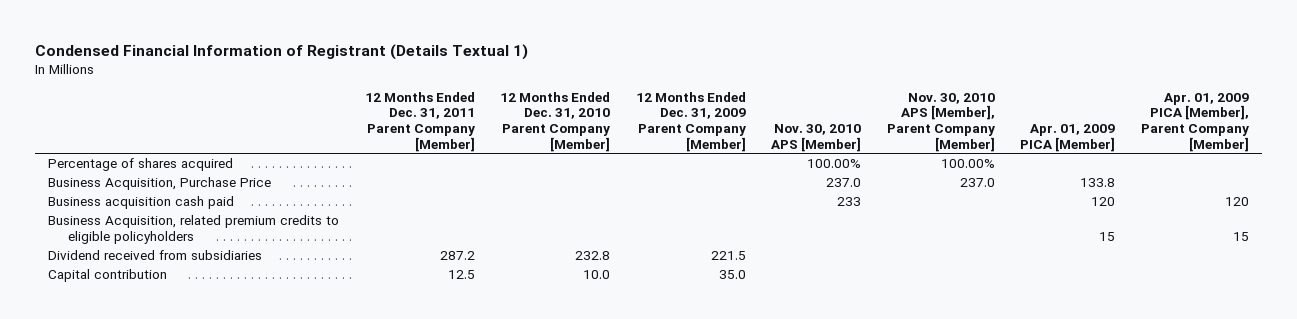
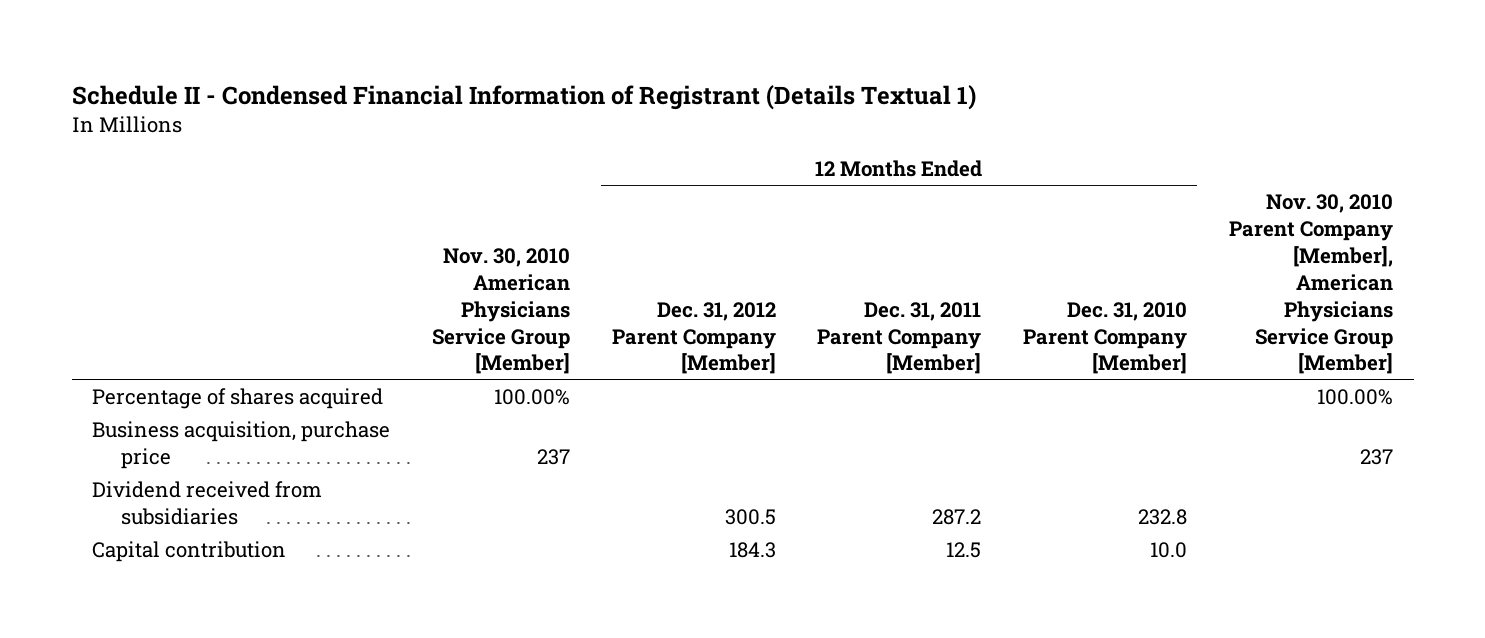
- Condensed Financial Information of Registrant (Details Textual 1)
+ Schedule II - Condensed Financial Information of Registrant (Details Textual 1)
- | 12 Months Ended Dec. 31, 2011 Parent Company [Member] | 12 Months Ended Dec. 31, 2010 Parent Company [Member] | 12 Months Ended Dec. 31, 2009 Parent Company [Member] | Nov. 30, 2010 APS [Member] | Nov. 30, 2010 APS [Member], Parent Company [Member] | Apr. 01, 2009 PICA [Member] | Apr. 01, 2009 PICA [Member], Parent Company [Member]
+ | Nov. 30, 2010 American Physicians Service Group [Member] | 12 Months Ended Dec. 31, 2012 Parent Company [Member] | 12 Months Ended Dec. 31, 2011 Parent Company [Member] | 12 Months Ended Dec. 31, 2010 Parent Company [Member] | Nov. 30, 2010 Parent Company [Member], American Physicians Service Group [Member]
- Business Acquisition, Purchase Price | | | | 237.0 | 237.0 | 133.8 |
- Business acquisition cash paid | | | | 233 | | 120 | 120
- Business Acquisition, related premium credits to eligible policyholders | | | | | | 15 | 15
+ Business acquisition, purchase price | 237 | | | | 237

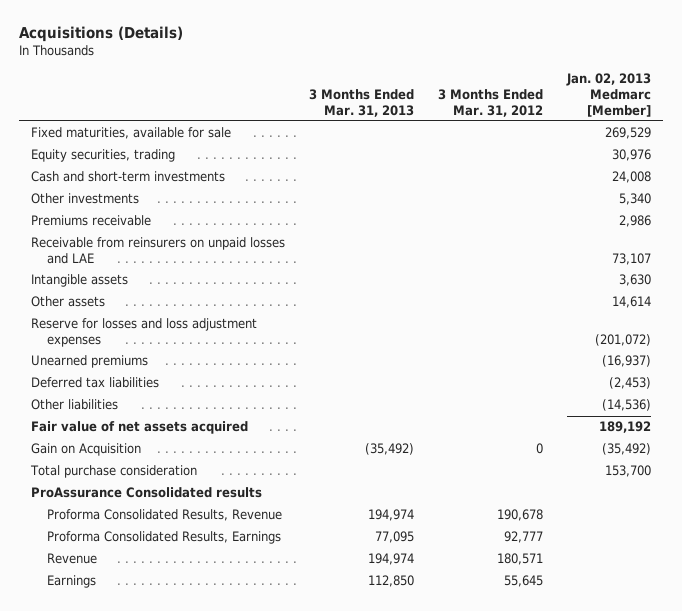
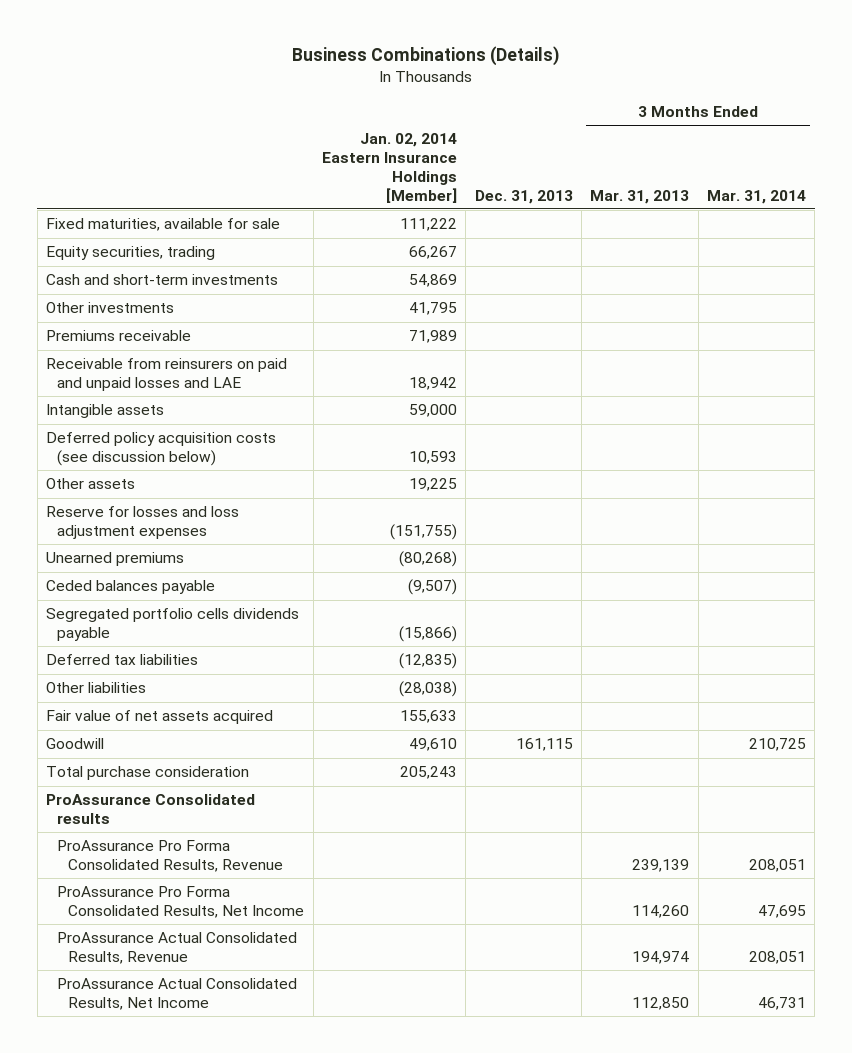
- Acquisitions (Details)
+ Business Combinations (Details)
- | 3 Months Ended Mar. 31, 2013 | 3 Months Ended Mar. 31, 2012 | Jan. 02, 2013 Medmarc [Member]
+ | Jan. 02, 2014 Eastern Insurance Holdings [Member] | Dec. 31, 2013 | 3 Months Ended Mar. 31, 2013 | 3 Months Ended Mar. 31, 2014
- Receivable from reinsurers on unpaid losses and LAE | | | 73,107
+ Receivable from reinsurers on paid and unpaid losses and LAE | 18,942 | | |
+ Deferred policy acquisition costs (see discussion below) | 10,593 | | |
+ Ceded balances payable | (9,507) | | |
+ Segregated portfolio cells dividends payable | (15,866) | | |
- Gain on Acquisition | (35,492) | 0 | (35,492)
+ Goodwill | 49,610 | 161,115 | | 210,725
- Proforma Consolidated Results, Revenue | 194,974 | 190,678 |
- Proforma Consolidated Results, Earnings | 77,095 | 92,777 |
- Revenue | 194,974 | 180,571 |
- Earnings | 112,850 | 55,645 |
+ ProAssurance Pro Forma Consolidated Results, Revenue | | | 239,139 | 208,051
+ ProAssurance Pro Forma Consolidated Results, Net Income | | | 114,260 | 47,695
+ ProAssurance Actual Consolidated Results, Revenue | | | 194,974 | 208,051
+ ProAssurance Actual Consolidated Results, Net Income | | | 112,850 | 46,731

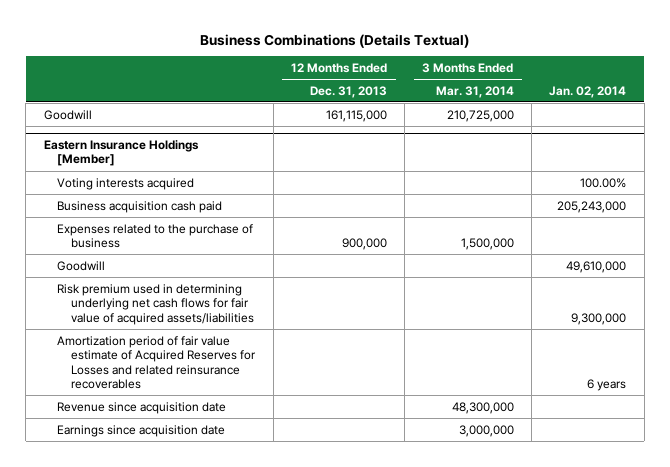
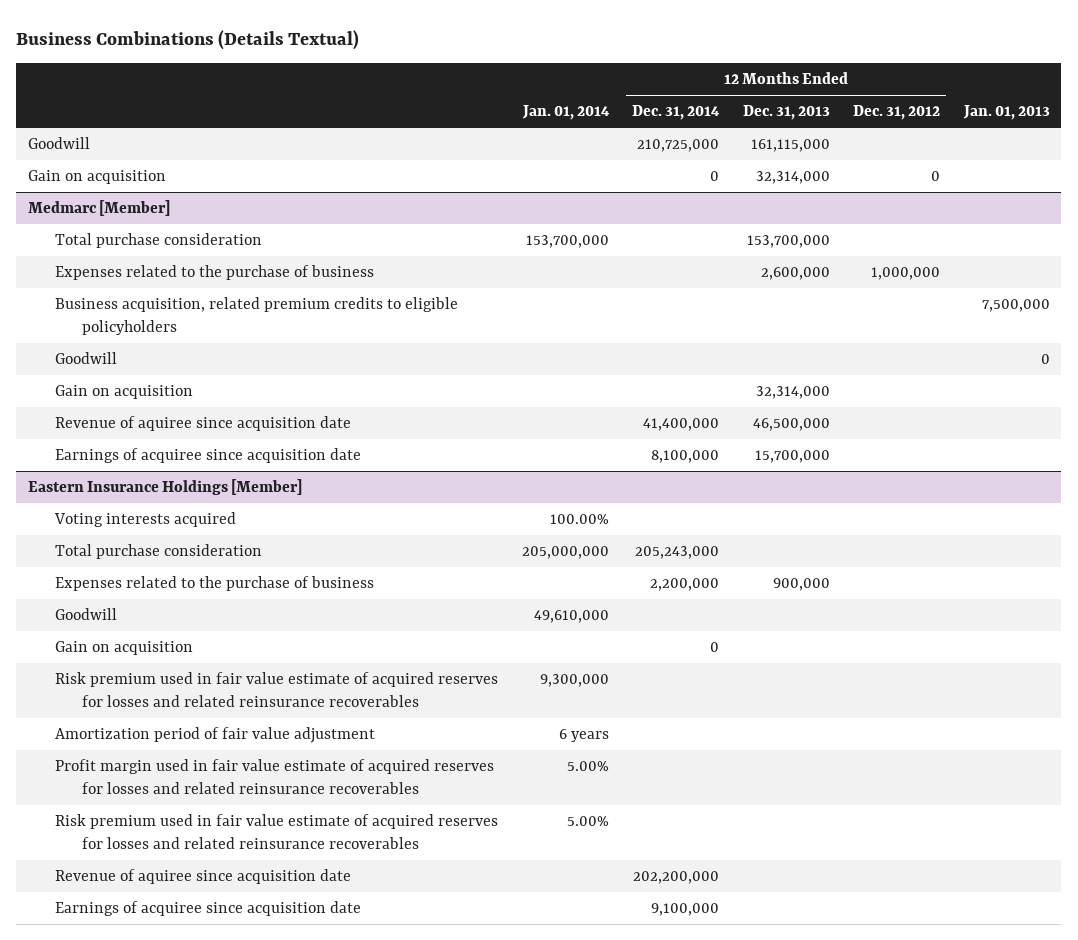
- | 12 Months Ended Dec. 31, 2013 | 3 Months Ended Mar. 31, 2014 | Jan. 02, 2014
+ | Jan. 01, 2014 | 12 Months Ended Dec. 31, 2014 | 12 Months Ended Dec. 31, 2013 | 12 Months Ended Dec. 31, 2012 | Jan. 01, 2013
+ Gain on acquisition | | 0 | 32,314,000 | 0 |
+ Medmarc [Member]
+ Total purchase consideration | 153,700,000 | | 153,700,000 | |
+ Expenses related to the purchase of business | | | 2,600,000 | 1,000,000 |
+ Business acquisition, related premium credits to eligible policyholders | | | | | 7,500,000
+ Goodwill | | | | | 0
+ Gain on acquisition | | | 32,314,000 | |
+ Revenue of aquiree since acquisition date | | 41,400,000 | 46,500,000 | |
+ Earnings of acquiree since acquisition date | | 8,100,000 | 15,700,000 | |
@ Eastern Insurance Holdings [Member]
- Business acquisition cash paid | | | 205,243,000
+ Total purchase consideration | 205,000,000 | 205,243,000 | | |
- Risk premium used in determining underlying net cash flows for fair value of acquired assets/liabilities | | | 9,300,000
- Amortization period of fair value estimate of Acquired Reserves for Losses and related reinsurance recoverables | | | 6 years
- Revenue since acquisition date | | 48,300,000 |
- Earnings since acquisition date | | 3,000,000 |
+ Gain on acquisition | | 0 | | |
+ Risk premium used in fair value estimate of acquired reserves for losses and related reinsurance recoverables | 9,300,000 | | | |
+ Amortization period of fair value adjustment | 6 years | | | |
+ Profit margin used in fair value estimate of acquired reserves for losses and related reinsurance recoverables | 5.00% | | | |
+ Risk premium used in fair value estimate of acquired reserves for losses and related reinsurance recoverables | 5.00% | | | |
+ Revenue of aquiree since acquisition date | | 202,200,000 | | |
+ Earnings of acquiree since acquisition date | | 9,100,000 | | |

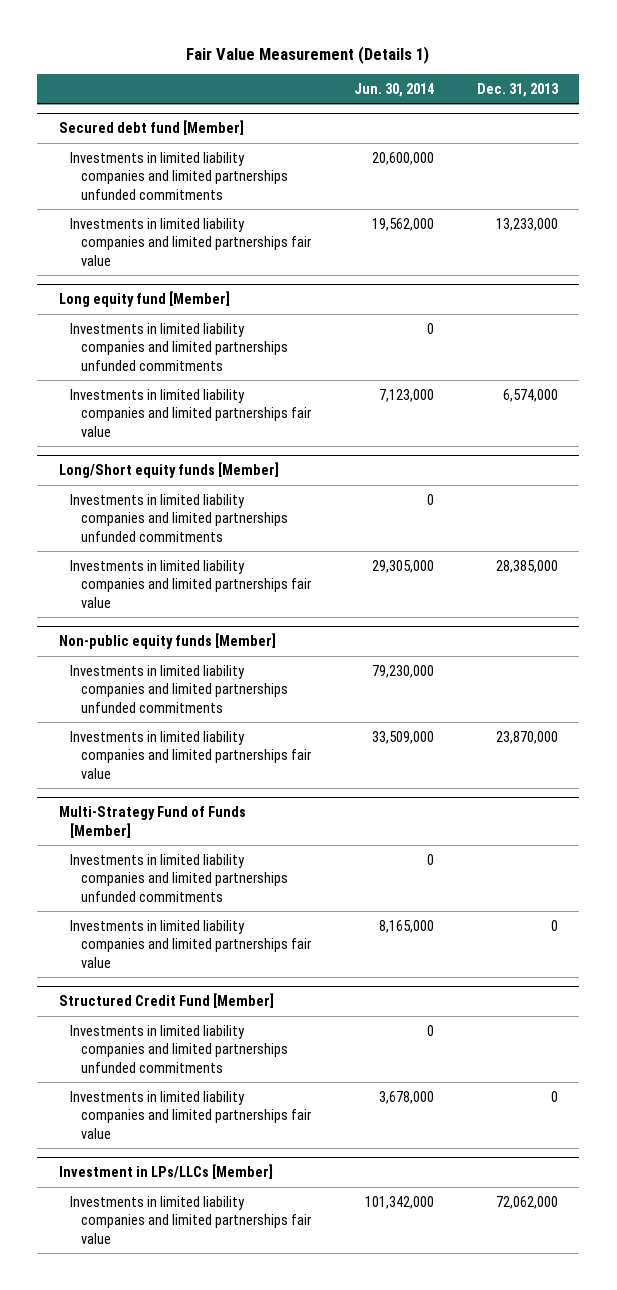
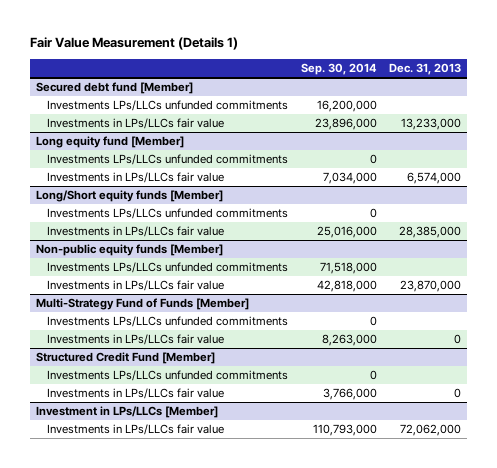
- | Jun. 30, 2014 | Dec. 31, 2013
+ | Sep. 30, 2014 | Dec. 31, 2013
@ Secured debt fund [Member]
- Investments in limited liability companies and limited partnerships unfunded commitments | 20,600,000 |
- Investments in limited liability companies and limited partnerships fair value | 19,562,000 | 13,233,000
+ Investments LPs/LLCs unfunded commitments | 16,200,000 |
+ Investments in LPs/LLCs fair value | 23,896,000 | 13,233,000
@ Long equity fund [Member]
- Investments in limited liability companies and limited partnerships unfunded commitments | 0 |
- Investments in limited liability companies and limited partnerships fair value | 7,123,000 | 6,574,000
+ Investments LPs/LLCs unfunded commitments | 0 |
+ Investments in LPs/LLCs fair value | 7,034,000 | 6,574,000
@ Long/Short equity funds [Member]
- Investments in limited liability companies and limited partnerships unfunded commitments | 0 |
- Investments in limited liability companies and limited partnerships fair value | 29,305,000 | 28,385,000
+ Investments LPs/LLCs unfunded commitments | 0 |
+ Investments in LPs/LLCs fair value | 25,016,000 | 28,385,000
@ Non-public equity funds [Member]
- Investments in limited liability companies and limited partnerships unfunded commitments | 79,230,000 |
- Investments in limited liability companies and limited partnerships fair value | 33,509,000 | 23,870,000
+ Investments LPs/LLCs unfunded commitments | 71,518,000 |
+ Investments in LPs/LLCs fair value | 42,818,000 | 23,870,000
@ Multi-Strategy Fund of Funds [Member]
- Investments in limited liability companies and limited partnerships unfunded commitments | 0 |
- Investments in limited liability companies and limited partnerships fair value | 8,165,000 | 0
+ Investments LPs/LLCs unfunded commitments | 0 |
+ Investments in LPs/LLCs fair value | 8,263,000 | 0
@ Structured Credit Fund [Member]
- Investments in limited liability companies and limited partnerships unfunded commitments | 0 |
- Investments in limited liability companies and limited partnerships fair value | 3,678,000 | 0
+ Investments LPs/LLCs unfunded commitments | 0 |
+ Investments in LPs/LLCs fair value | 3,766,000 | 0
@ Investment in LPs/LLCs [Member]
- Investments in limited liability companies and limited partnerships fair value | 101,342,000 | 72,062,000
+ Investments in LPs/LLCs fair value | 110,793,000 | 72,062,000

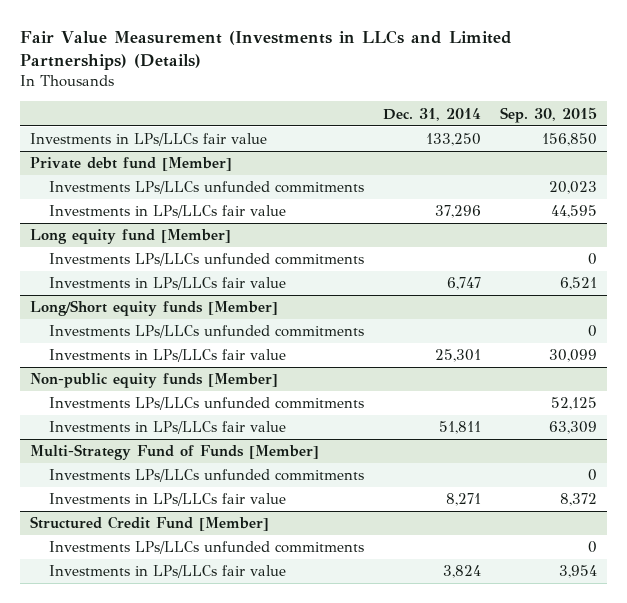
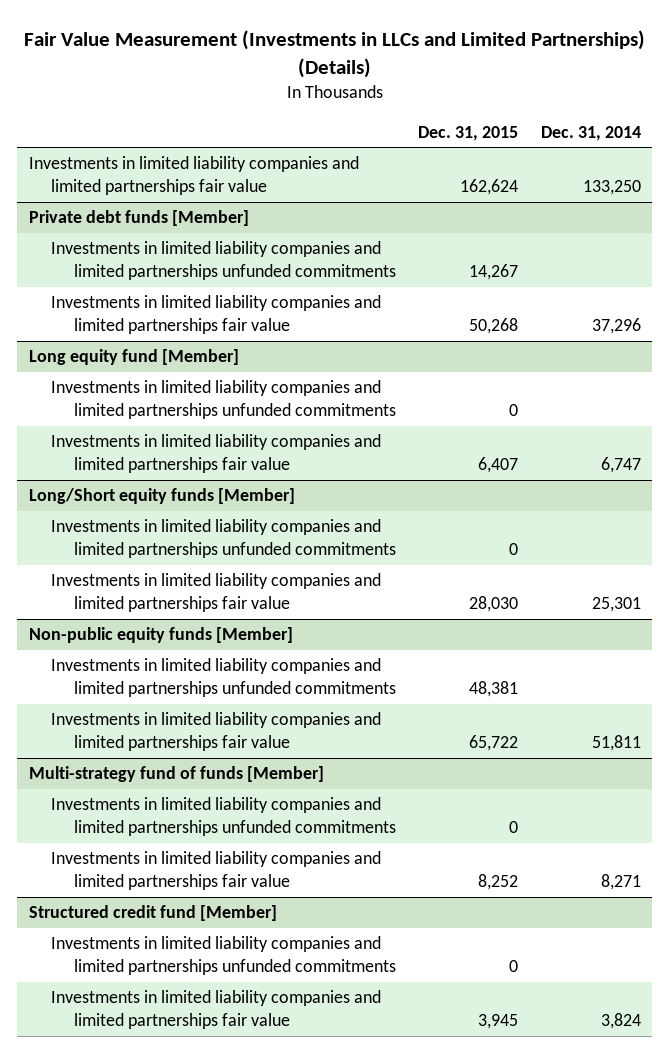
- | Dec. 31, 2014 | Sep. 30, 2015
+ | Dec. 31, 2015 | Dec. 31, 2014
- Investments in LPs/LLCs fair value | 133,250 | 156,850
- Private debt fund [Member]
- Investments LPs/LLCs unfunded commitments | | 20,023
- Investments in LPs/LLCs fair value | 37,296 | 44,595
+ Investments in limited liability companies and limited partnerships fair value | 162,624 | 133,250
+ Private debt funds [Member]
+ Investments in limited liability companies and limited partnerships unfunded commitments | 14,267 |
+ Investments in limited liability companies and limited partnerships fair value | 50,268 | 37,296
@ Long equity fund [Member]
- Investments LPs/LLCs unfunded commitments | | 0
- Investments in LPs/LLCs fair value | 6,747 | 6,521
+ Investments in limited liability companies and limited partnerships unfunded commitments | 0 |
+ Investments in limited liability companies and limited partnerships fair value | 6,407 | 6,747
@ Long/Short equity funds [Member]
- Investments LPs/LLCs unfunded commitments | | 0
- Investments in LPs/LLCs fair value | 25,301 | 30,099
+ Investments in limited liability companies and limited partnerships unfunded commitments | 0 |
+ Investments in limited liability companies and limited partnerships fair value | 28,030 | 25,301
@ Non-public equity funds [Member]
- Investments LPs/LLCs unfunded commitments | | 52,125
- Investments in LPs/LLCs fair value | 51,811 | 63,309
- Multi-Strategy Fund of Funds [Member]
- Investments LPs/LLCs unfunded commitments | | 0
- Investments in LPs/LLCs fair value | 8,271 | 8,372
- Structured Credit Fund [Member]
- Investments LPs/LLCs unfunded commitments | | 0
- Investments in LPs/LLCs fair value | 3,824 | 3,954
@ Non-public equity funds [Member]
+ Investments in limited liability companies and limited partnerships unfunded commitments | 48,381 |
+ Investments in limited liability companies and limited partnerships fair value | 65,722 | 51,811
+ Multi-strategy fund of funds [Member]
+ Investments in limited liability companies and limited partnerships unfunded commitments | 0 |
+ Investments in limited liability companies and limited partnerships fair value | 8,252 | 8,271
+ Structured credit fund [Member]
+ Investments in limited liability companies and limited partnerships unfunded commitments | 0 |
+ Investments in limited liability companies and limited partnerships fair value | 3,945 | 3,824

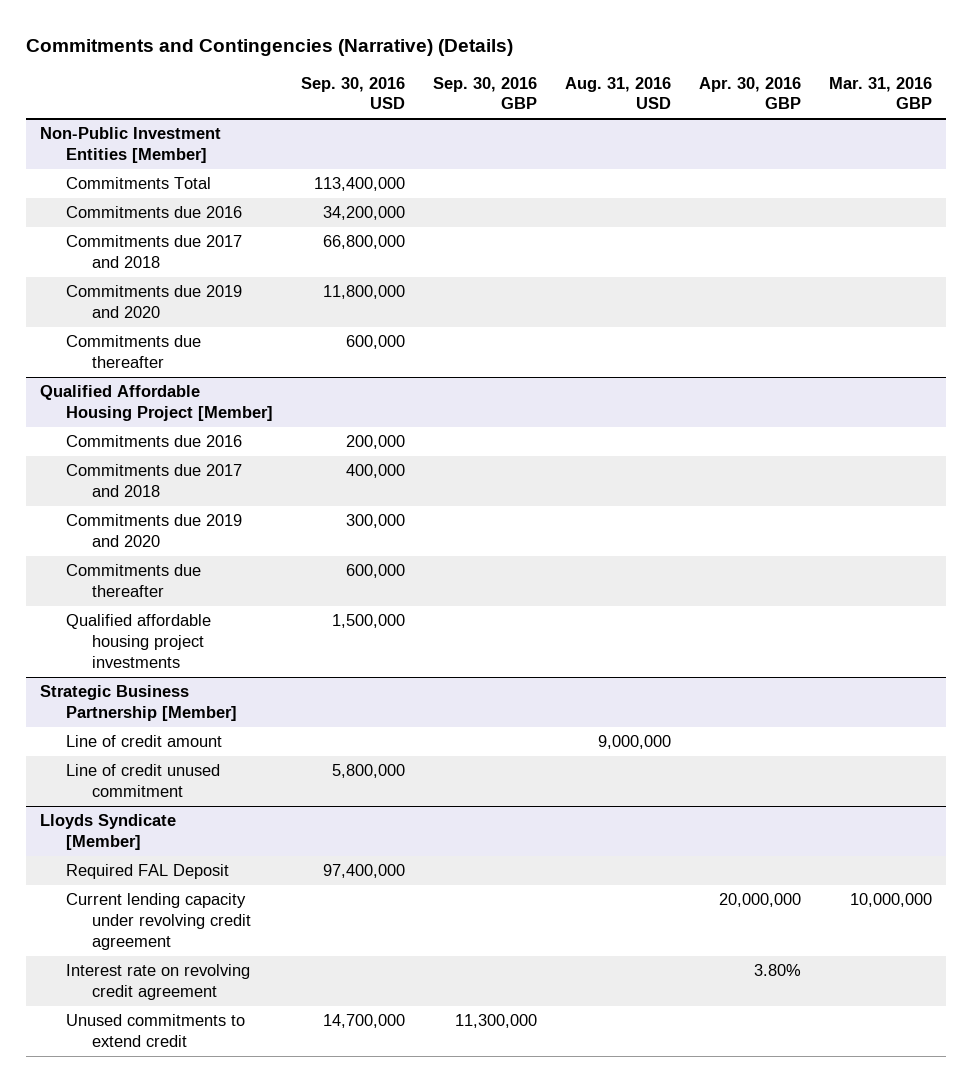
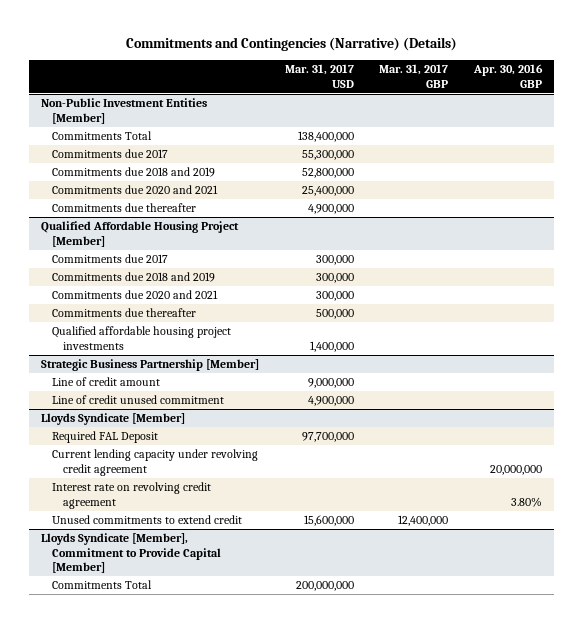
- | Sep. 30, 2016 USD | Sep. 30, 2016 GBP | Aug. 31, 2016 USD | Apr. 30, 2016 GBP | Mar. 31, 2016 GBP
+ | Mar. 31, 2017 USD | Mar. 31, 2017 GBP | Apr. 30, 2016 GBP
@ Non-Public Investment Entities [Member]
- Commitments due 2016 | 34,200,000 | | | |
- Commitments due 2017 and 2018 | 66,800,000 | | | |
- Commitments due 2019 and 2020 | 11,800,000 | | | |
+ Commitments due 2017 | 55,300,000 | |
+ Commitments due 2018 and 2019 | 52,800,000 | |
+ Commitments due 2020 and 2021 | 25,400,000 | |
@ Qualified Affordable Housing Project [Member]
- Commitments due 2016 | 200,000 | | | |
- Commitments due 2017 and 2018 | 400,000 | | | |
- Commitments due 2019 and 2020 | 300,000 | | | |
+ Commitments due 2017 | 300,000 | |
+ Commitments due 2018 and 2019 | 300,000 | |
+ Commitments due 2020 and 2021 | 300,000 | |
+ Lloyds Syndicate [Member], Commitment to Provide Capital [Member]
+ Commitments Total | 200,000,000 | |

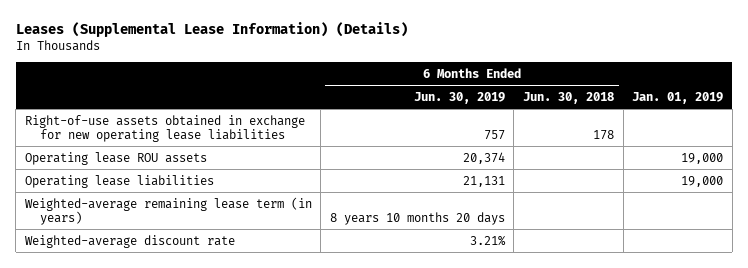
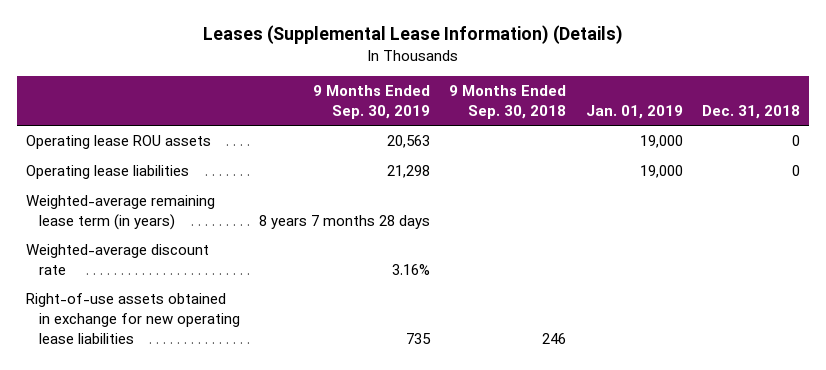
- | 6 Months Ended Jun. 30, 2019 | 6 Months Ended Jun. 30, 2018 | Jan. 01, 2019
+ | 9 Months Ended Sep. 30, 2019 | 9 Months Ended Sep. 30, 2018 | Jan. 01, 2019 | Dec. 31, 2018
moved down: Right-of-use assets obtained in exchange for new operating lease liabilities | 735 | 246 | |

